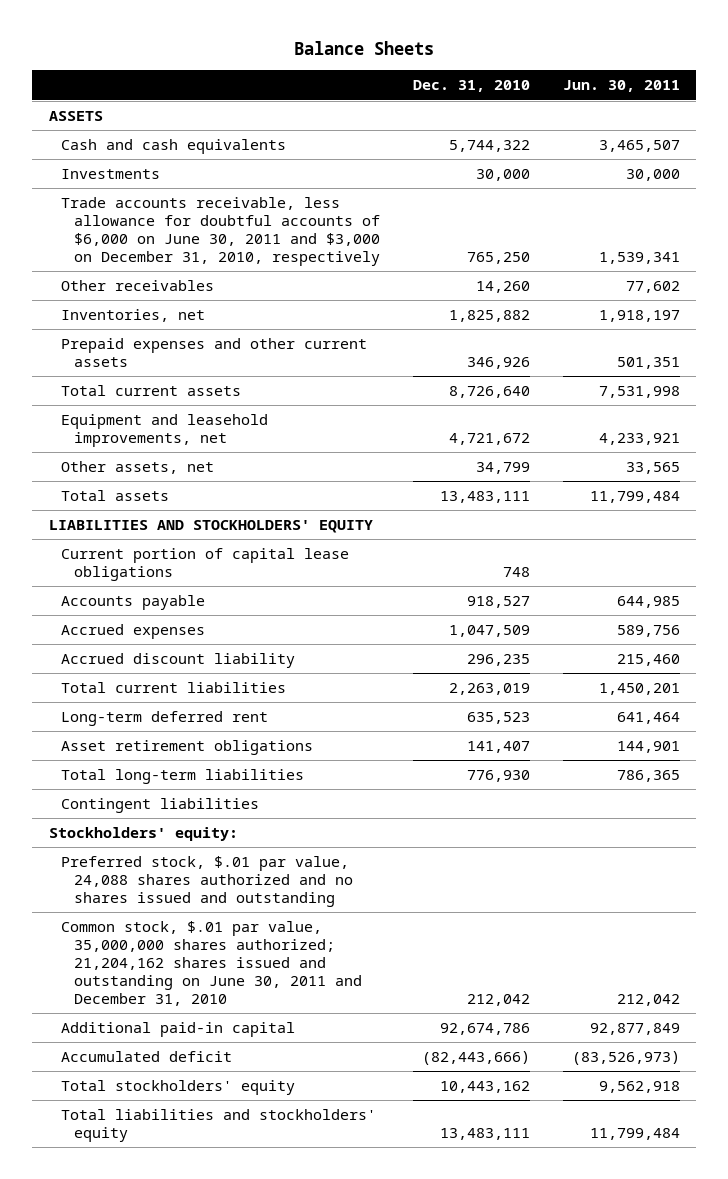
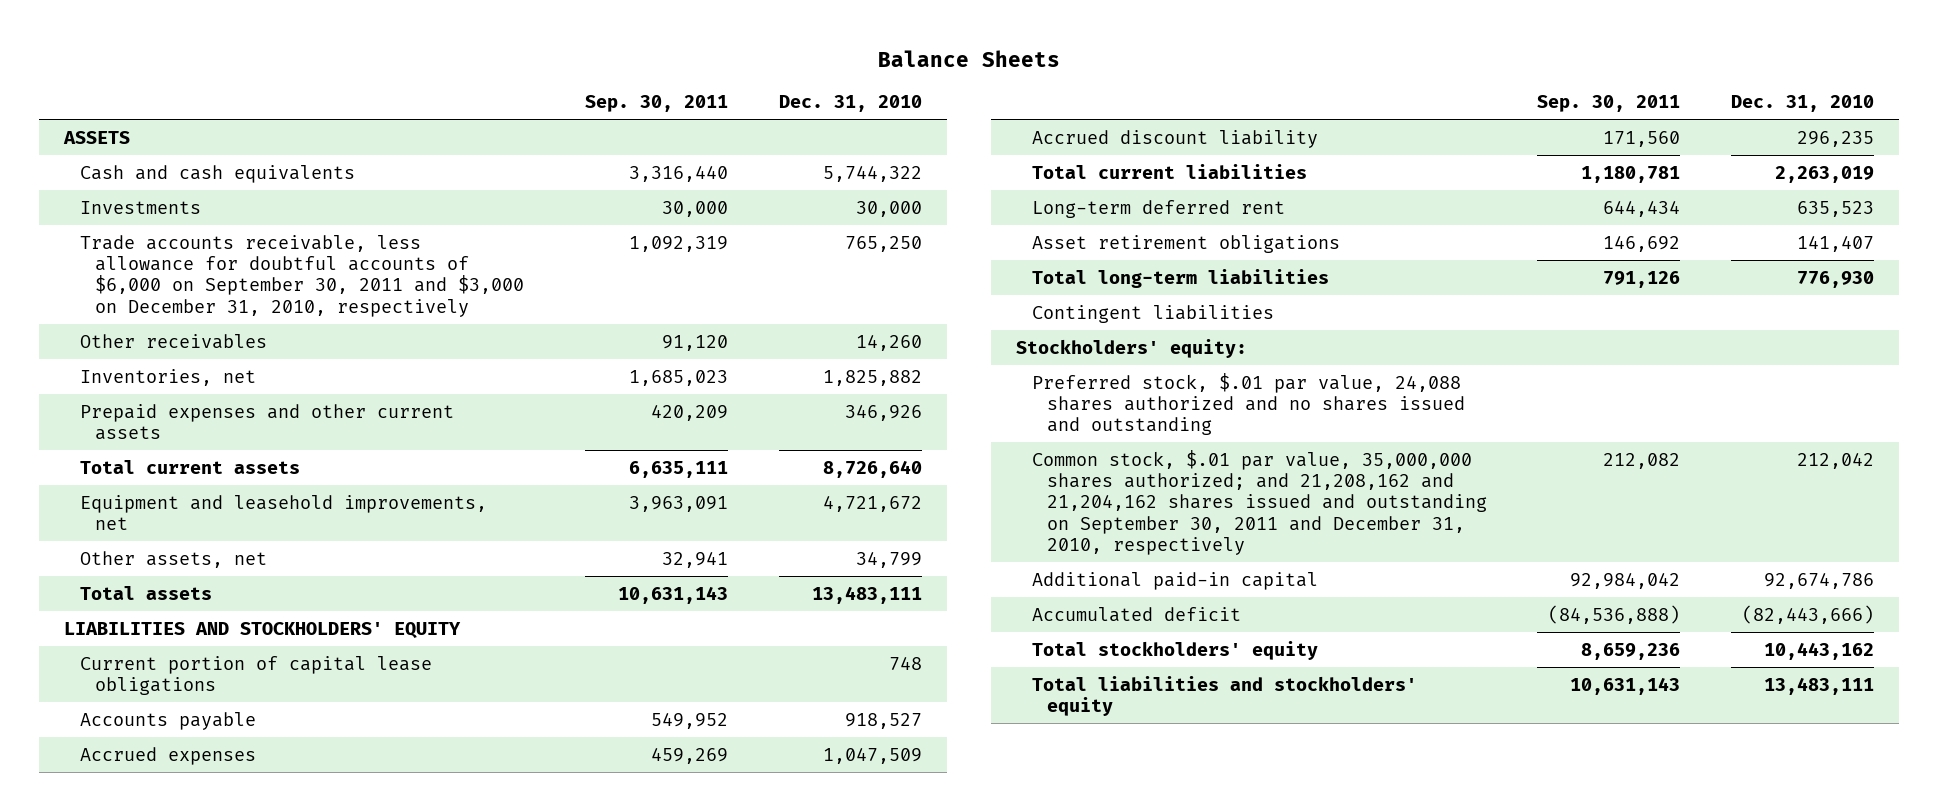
- | Dec. 31, 2010 | Jun. 30, 2011
+ | Sep. 30, 2011 | Dec. 31, 2010
- Trade accounts receivable, less allowance for doubtful accounts of $6,000 on June 30, 2011 and $3,000 on December 31, 2010, respectively | 765,250 | 1,539,341
+ Trade accounts receivable, less allowance for doubtful accounts of $6,000 on September 30, 2011 and $3,000 on December 31, 2010, respectively | 1,092,319 | 765,250
- Common stock, $.01 par value, 35,000,000 shares authorized; 21,204,162 shares issued and outstanding on June 30, 2011 and December 31, 2010 | 212,042 | 212,042
+ Common stock, $.01 par value, 35,000,000 shares authorized; and 21,208,162 and 21,204,162 shares issued and outstanding on September 30, 2011 and December 31, 2010, respectively | 212,082 | 212,042

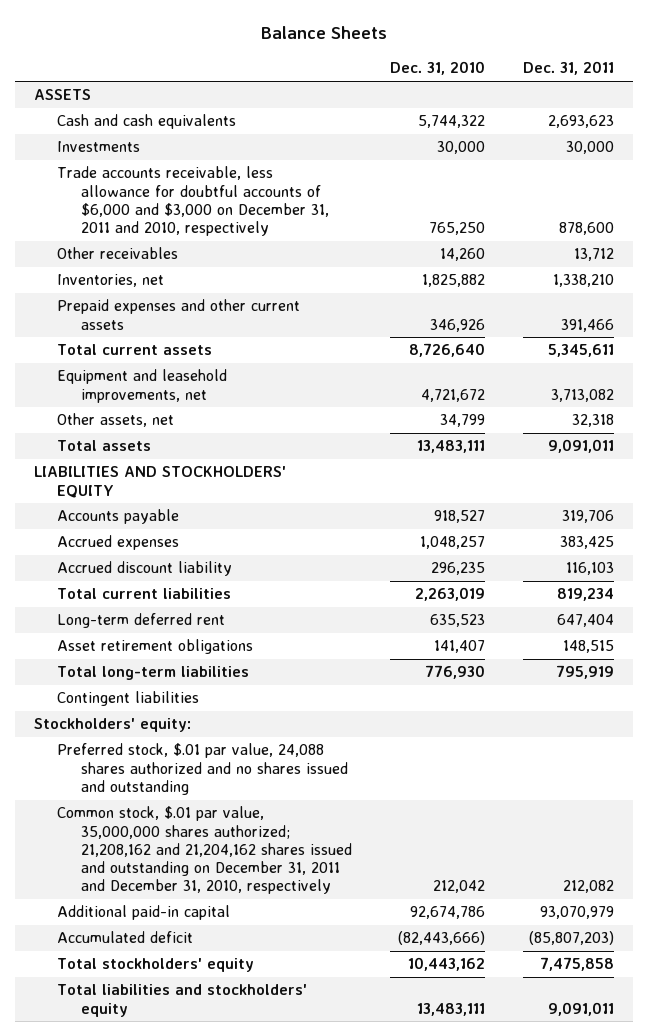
- | Sep. 30, 2011 | Dec. 31, 2010
+ | Dec. 31, 2010 | Dec. 31, 2011
- Trade accounts receivable, less allowance for doubtful accounts of $6,000 on September 30, 2011 and $3,000 on December 31, 2010, respectively | 1,092,319 | 765,250
+ Trade accounts receivable, less allowance for doubtful accounts of $6,000 and $3,000 on December 31, 2011 and 2010, respectively | 765,250 | 878,600
- Current portion of capital lease obligations | | 748
- Accrued expenses | 459,269 | 1,047,509
+ Accrued expenses | 1,048,257 | 383,425
- Common stock, $.01 par value, 35,000,000 shares authorized; and 21,208,162 and 21,204,162 shares issued and outstanding on September 30, 2011 and December 31, 2010, respectively | 212,082 | 212,042
+ Common stock, $.01 par value, 35,000,000 shares authorized; 21,208,162 and 21,204,162 shares issued and outstanding on December 31, 2011 and December 31, 2010, respectively | 212,042 | 212,082

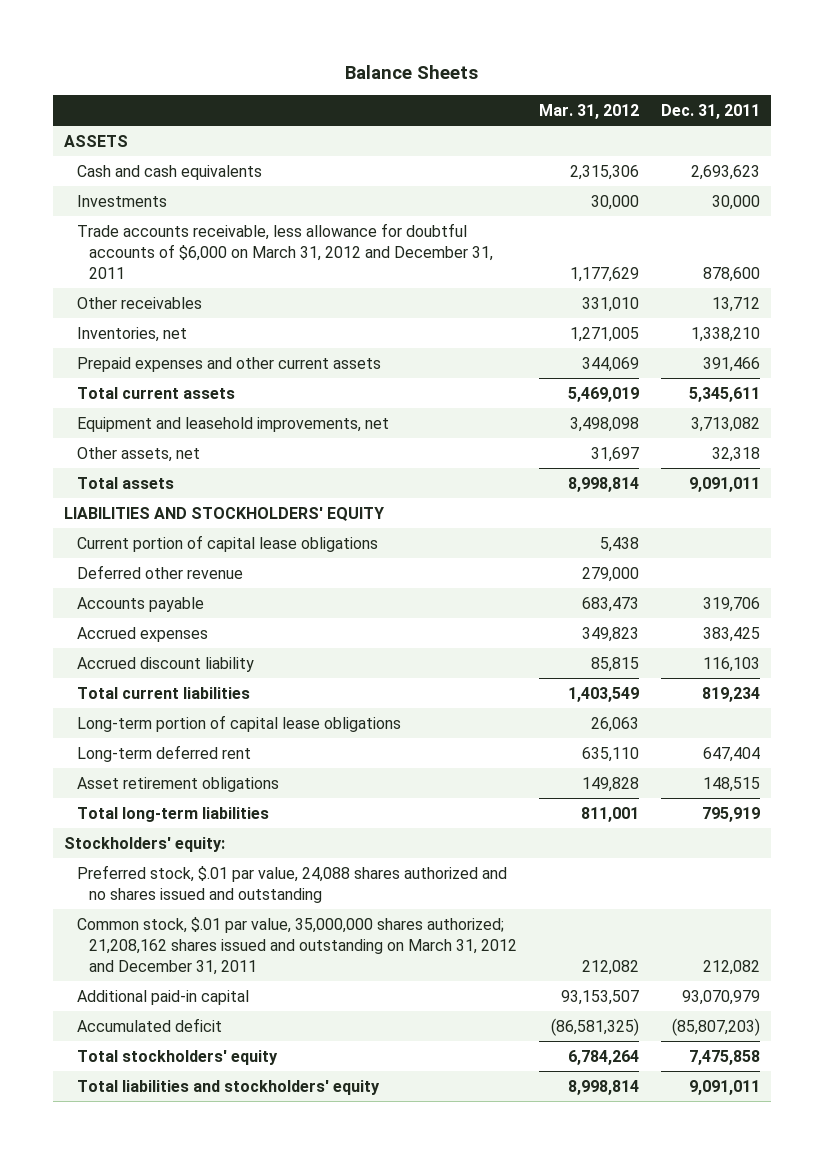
- | Dec. 31, 2010 | Dec. 31, 2011
+ | Mar. 31, 2012 | Dec. 31, 2011
- Trade accounts receivable, less allowance for doubtful accounts of $6,000 and $3,000 on December 31, 2011 and 2010, respectively | 765,250 | 878,600
+ Trade accounts receivable, less allowance for doubtful accounts of $6,000 on March 31, 2012 and December 31, 2011 | 1,177,629 | 878,600
+ Current portion of capital lease obligations | 5,438 |
+ Deferred other revenue | 279,000 |
+ Long-term portion of capital lease obligations | 26,063 |
- Contingent liabilities
- Common stock, $.01 par value, 35,000,000 shares authorized; 21,208,162 and 21,204,162 shares issued and outstanding on December 31, 2011 and December 31, 2010, respectively | 212,042 | 212,082
+ Common stock, $.01 par value, 35,000,000 shares authorized; 21,208,162 shares issued and outstanding on March 31, 2012 and December 31, 2011 | 212,082 | 212,082

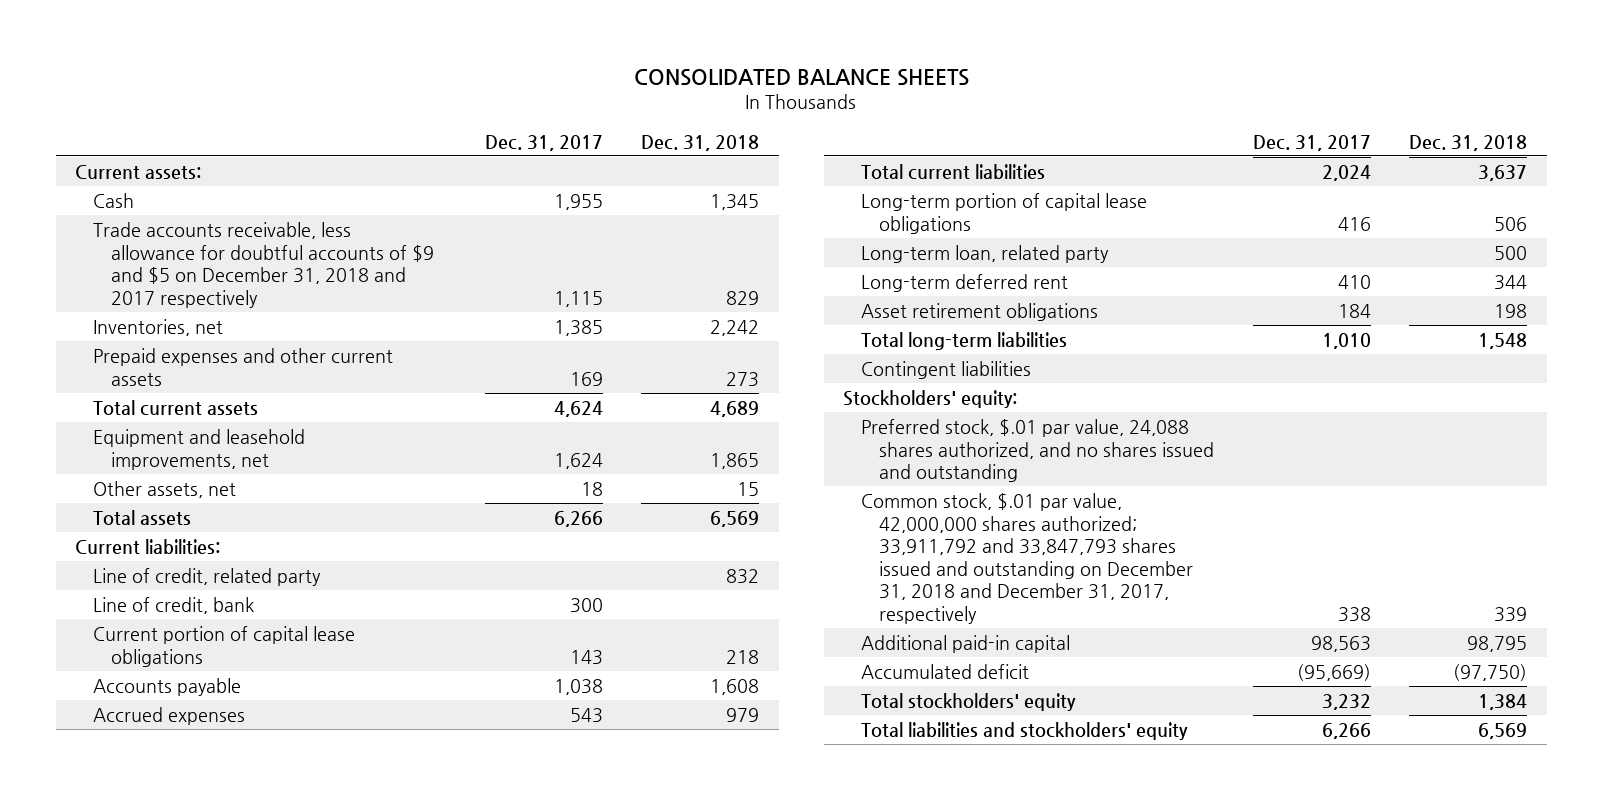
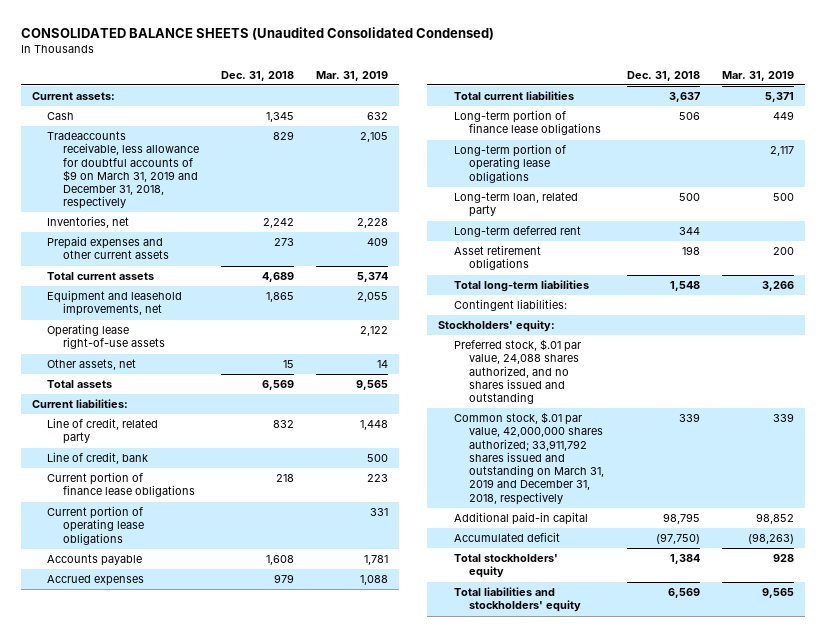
- CONSOLIDATED BALANCE SHEETS
+ CONSOLIDATED BALANCE SHEETS (Unaudited Consolidated Condensed)
- | Dec. 31, 2017 | Dec. 31, 2018
+ | Dec. 31, 2018 | Mar. 31, 2019
- Trade accounts receivable, less allowance for doubtful accounts of $9 and $5 on December 31, 2018 and 2017 respectively | 1,115 | 829
+ Tradeaccounts receivable, less allowance for doubtful accounts of $9 on March 31, 2019 and December 31, 2018, respectively | 829 | 2,105
+ Operating lease right-of-use assets | | 2,122
- Current portion of capital lease obligations | 143 | 218
+ Current portion of finance lease obligations | 218 | 223
+ Current portion of operating lease obligations | | 331
- Long-term portion of capital lease obligations | 416 | 506
+ Long-term portion of finance lease obligations | 506 | 449
+ Long-term portion of operating lease obligations | | 2,117
- Contingent liabilities
+ Contingent liabilities:
- Common stock, $.01 par value, 42,000,000 shares authorized; 33,911,792 and 33,847,793 shares issued and outstanding on December 31, 2018 and December 31, 2017, respectively | 338 | 339
+ Common stock, $.01 par value, 42,000,000 shares authorized; 33,911,792 shares issued and outstanding on March 31, 2019 and December 31, 2018, respectively | 339 | 339

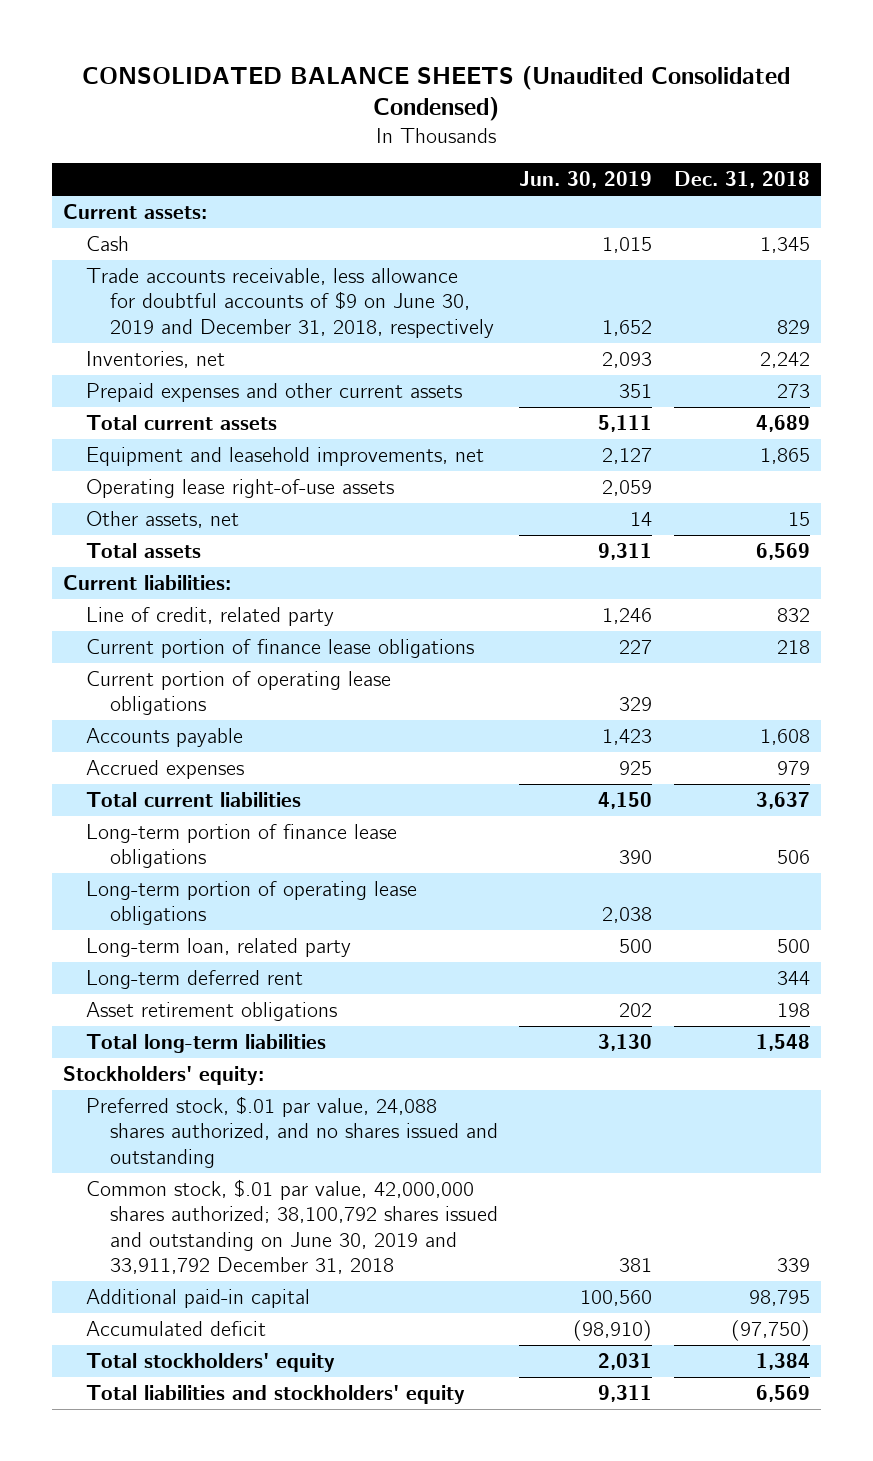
- | Dec. 31, 2018 | Mar. 31, 2019
+ | Jun. 30, 2019 | Dec. 31, 2018
- Tradeaccounts receivable, less allowance for doubtful accounts of $9 on March 31, 2019 and December 31, 2018, respectively | 829 | 2,105
+ Trade accounts receivable, less allowance for doubtful accounts of $9 on June 30, 2019 and December 31, 2018, respectively | 1,652 | 829
- Line of credit, bank | | 500
- Contingent liabilities:
- Common stock, $.01 par value, 42,000,000 shares authorized; 33,911,792 shares issued and outstanding on March 31, 2019 and December 31, 2018, respectively | 339 | 339
+ Common stock, $.01 par value, 42,000,000 shares authorized; 38,100,792 shares issued and outstanding on June 30, 2019 and 33,911,792 December 31, 2018 | 381 | 339

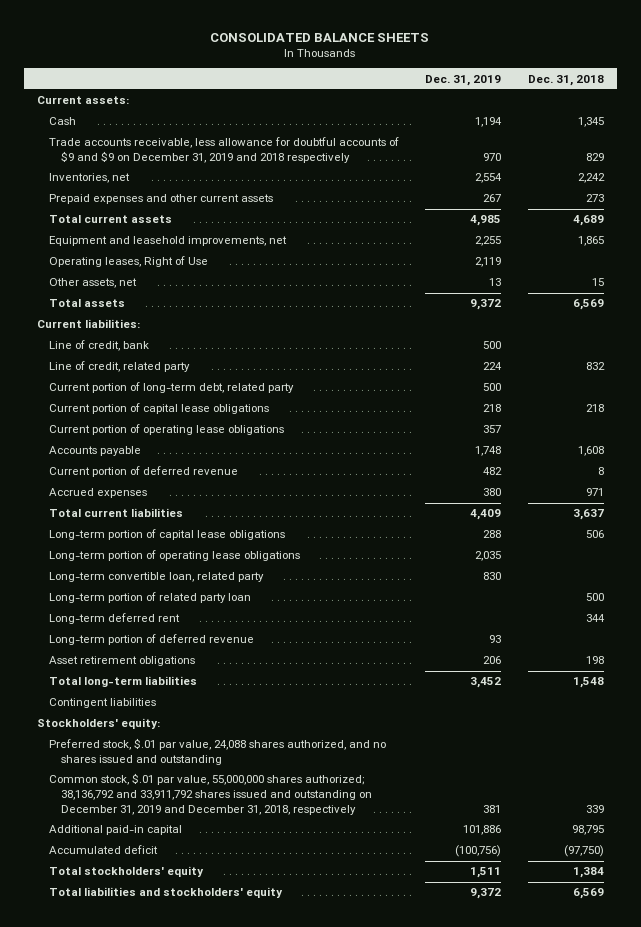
- CONSOLIDATED BALANCE SHEETS (Unaudited Consolidated Condensed)
+ CONSOLIDATED BALANCE SHEETS
- | Jun. 30, 2019 | Dec. 31, 2018
+ | Dec. 31, 2019 | Dec. 31, 2018
- Trade accounts receivable, less allowance for doubtful accounts of $9 on June 30, 2019 and December 31, 2018, respectively | 1,652 | 829
+ Trade accounts receivable, less allowance for doubtful accounts of $9 and $9 on December 31, 2019 and 2018 respectively | 970 | 829
- Operating lease right-of-use assets | 2,059 |
+ Operating leases, Right of Use | 2,119 |
+ Line of credit, bank | 500 |
- Current portion of finance lease obligations | 227 | 218
+ Current portion of long-term debt, related party | 500 |
+ Current portion of capital lease obligations | 218 | 218
- Accrued expenses | 925 | 979
+ Current portion of deferred revenue | 482 | 8
+ Accrued expenses | 380 | 971
- Long-term portion of finance lease obligations | 390 | 506
+ Long-term portion of capital lease obligations | 288 | 506
- Long-term loan, related party | 500 | 500
+ Long-term convertible loan, related party | 830 |
+ Long-term portion of related party loan | | 500
+ Long-term portion of deferred revenue | 93 |
+ Contingent liabilities
- Common stock, $.01 par value, 42,000,000 shares authorized; 38,100,792 shares issued and outstanding on June 30, 2019 and 33,911,792 December 31, 2018 | 381 | 339
+ Common stock, $.01 par value, 55,000,000 shares authorized; 38,136,792 and 33,911,792 shares issued and outstanding on December 31, 2019 and December 31, 2018, respectively | 381 | 339

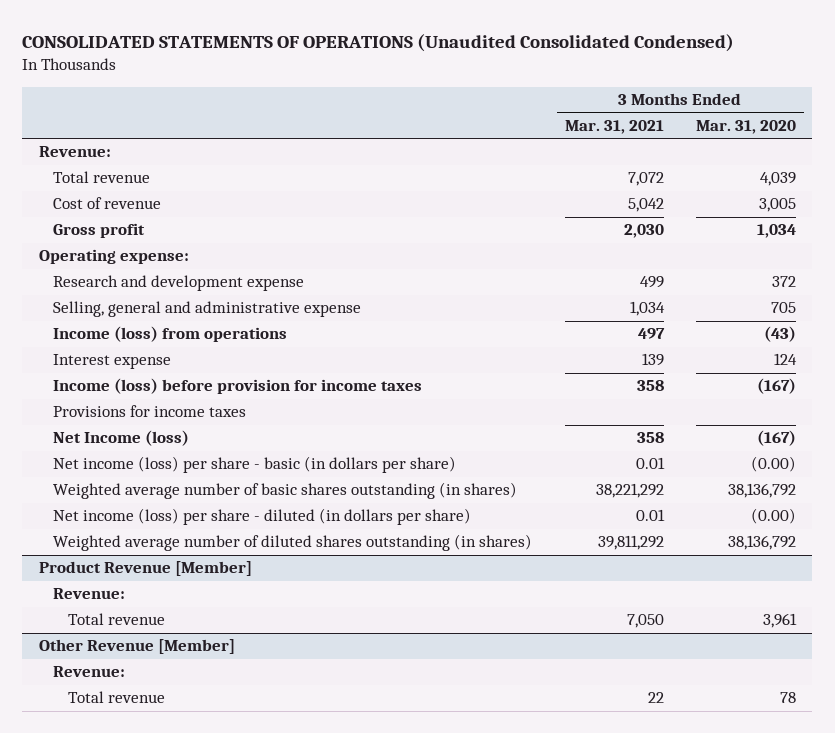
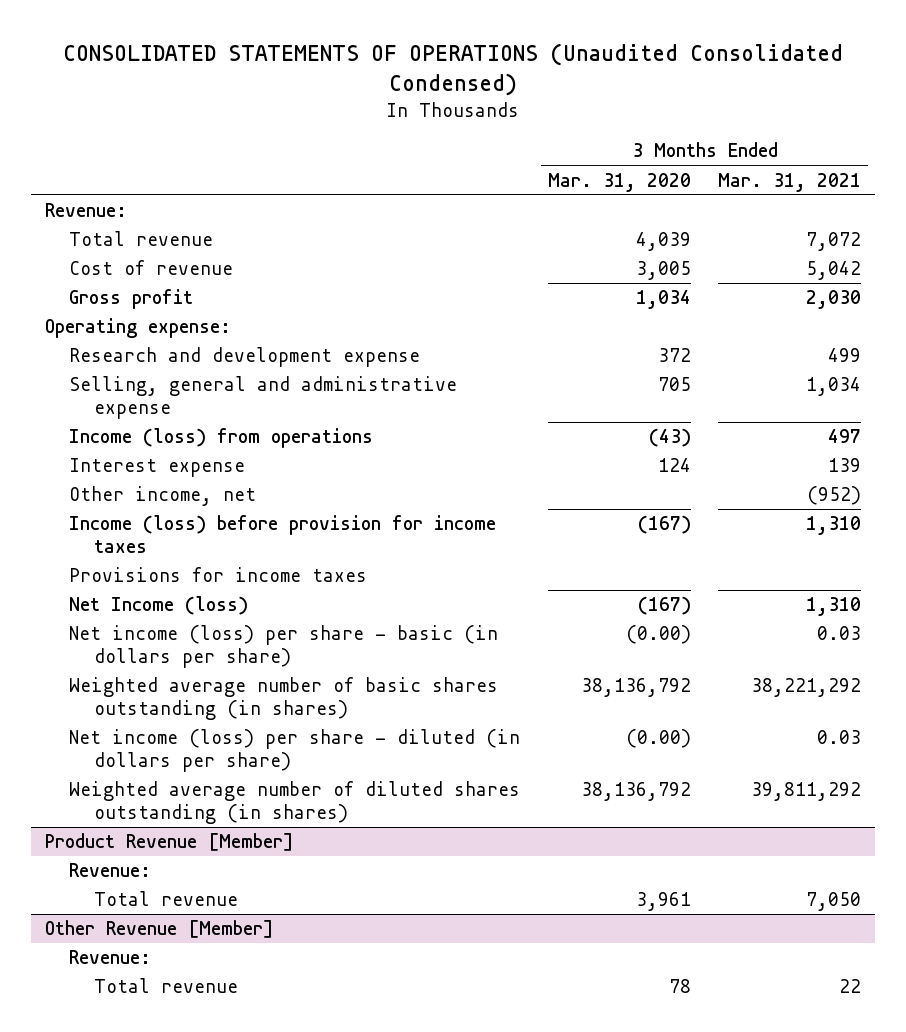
- | 3 Months Ended Mar. 31, 2021 | 3 Months Ended Mar. 31, 2020
+ | 3 Months Ended Mar. 31, 2020 | 3 Months Ended Mar. 31, 2021
- Income (loss) before provision for income taxes | 358 | (167)
+ Other income, net | | (952)
+ Income (loss) before provision for income taxes | (167) | 1,310
- Net Income (loss) | 358 | (167)
- Net income (loss) per share - basic (in dollars per share) | 0.01 | (0.00)
+ Net Income (loss) | (167) | 1,310
+ Net income (loss) per share - basic (in dollars per share) | (0.00) | 0.03
- Net income (loss) per share - diluted (in dollars per share) | 0.01 | (0.00)
+ Net income (loss) per share - diluted (in dollars per share) | (0.00) | 0.03

